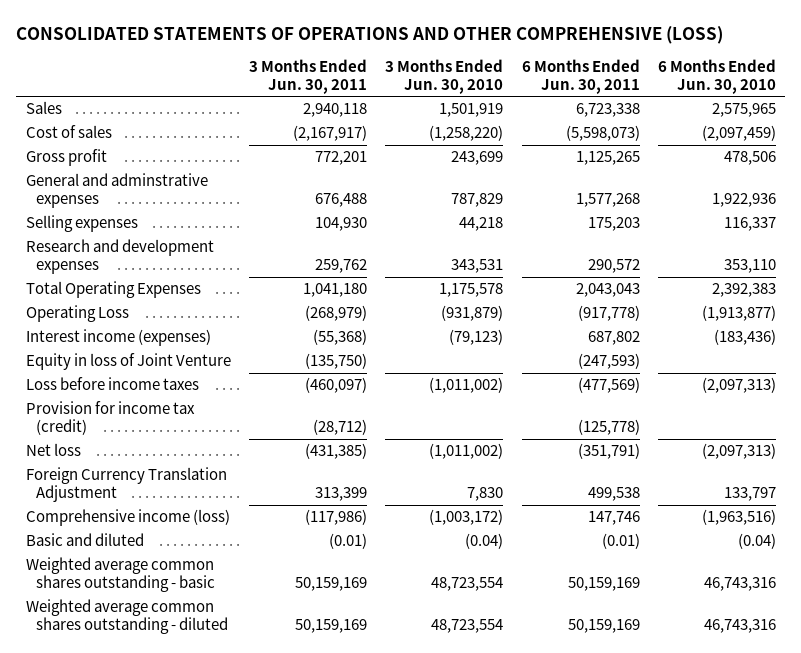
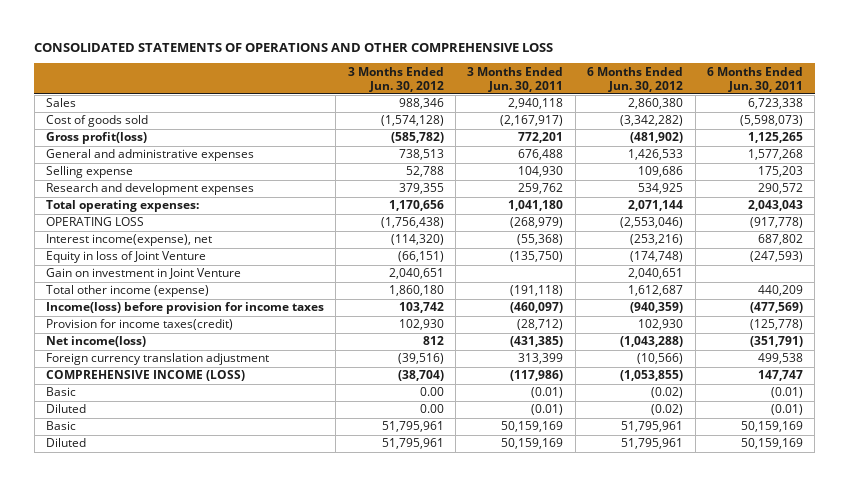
- CONSOLIDATED STATEMENTS OF OPERATIONS AND OTHER COMPREHENSIVE (LOSS)
+ CONSOLIDATED STATEMENTS OF OPERATIONS AND OTHER COMPREHENSIVE LOSS
- | 3 Months Ended Jun. 30, 2011 | 3 Months Ended Jun. 30, 2010 | 6 Months Ended Jun. 30, 2011 | 6 Months Ended Jun. 30, 2010
+ | 3 Months Ended Jun. 30, 2012 | 3 Months Ended Jun. 30, 2011 | 6 Months Ended Jun. 30, 2012 | 6 Months Ended Jun. 30, 2011
- Cost of sales | (2,167,917) | (1,258,220) | (5,598,073) | (2,097,459)
- Gross profit | 772,201 | 243,699 | 1,125,265 | 478,506
- General and adminstrative expenses | 676,488 | 787,829 | 1,577,268 | 1,922,936
- Selling expenses | 104,930 | 44,218 | 175,203 | 116,337
+ Cost of goods sold | (1,574,128) | (2,167,917) | (3,342,282) | (5,598,073)
+ Gross profit(loss) | (585,782) | 772,201 | (481,902) | 1,125,265
+ General and administrative expenses | 738,513 | 676,488 | 1,426,533 | 1,577,268
+ Selling expense | 52,788 | 104,930 | 109,686 | 175,203
- Total Operating Expenses | 1,041,180 | 1,175,578 | 2,043,043 | 2,392,383
- Operating Loss | (268,979) | (931,879) | (917,778) | (1,913,877)
- Interest income (expenses) | (55,368) | (79,123) | 687,802 | (183,436)
+ Total operating expenses: | 1,170,656 | 1,041,180 | 2,071,144 | 2,043,043
+ OPERATING LOSS | (1,756,438) | (268,979) | (2,553,046) | (917,778)
+ Interest income(expense), net | (114,320) | (55,368) | (253,216) | 687,802
- Loss before income taxes | (460,097) | (1,011,002) | (477,569) | (2,097,313)
- Provision for income tax (credit) | (28,712) | | (125,778) |
- Net loss | (431,385) | (1,011,002) | (351,791) | (2,097,313)
- Foreign Currency Translation Adjustment | 313,399 | 7,830 | 499,538 | 133,797
- Comprehensive income (loss) | (117,986) | (1,003,172) | 147,746 | (1,963,516)
- Basic and diluted | (0.01) | (0.04) | (0.01) | (0.04)
- Weighted average common shares outstanding - basic | 50,159,169 | 48,723,554 | 50,159,169 | 46,743,316
- Weighted average common shares outstanding - diluted | 50,159,169 | 48,723,554 | 50,159,169 | 46,743,316
+ Gain on investment in Joint Venture | 2,040,651 | | 2,040,651 |
+ Total other income (expense) | 1,860,180 | (191,118) | 1,612,687 | 440,209
+ Income(loss) before provision for income taxes | 103,742 | (460,097) | (940,359) | (477,569)
+ Provision for income taxes(credit) | 102,930 | (28,712) | 102,930 | (125,778)
+ Net income(loss) | 812 | (431,385) | (1,043,288) | (351,791)
+ Foreign currency translation adjustment | (39,516) | 313,399 | (10,566) | 499,538
+ COMPREHENSIVE INCOME (LOSS) | (38,704) | (117,986) | (1,053,855) | 147,747
+ Basic | 0.00 | (0.01) | (0.02) | (0.01)
+ Diluted | 0.00 | (0.01) | (0.02) | (0.01)
+ Basic | 51,795,961 | 50,159,169 | 51,795,961 | 50,159,169
+ Diluted | 51,795,961 | 50,159,169 | 51,795,961 | 50,159,169

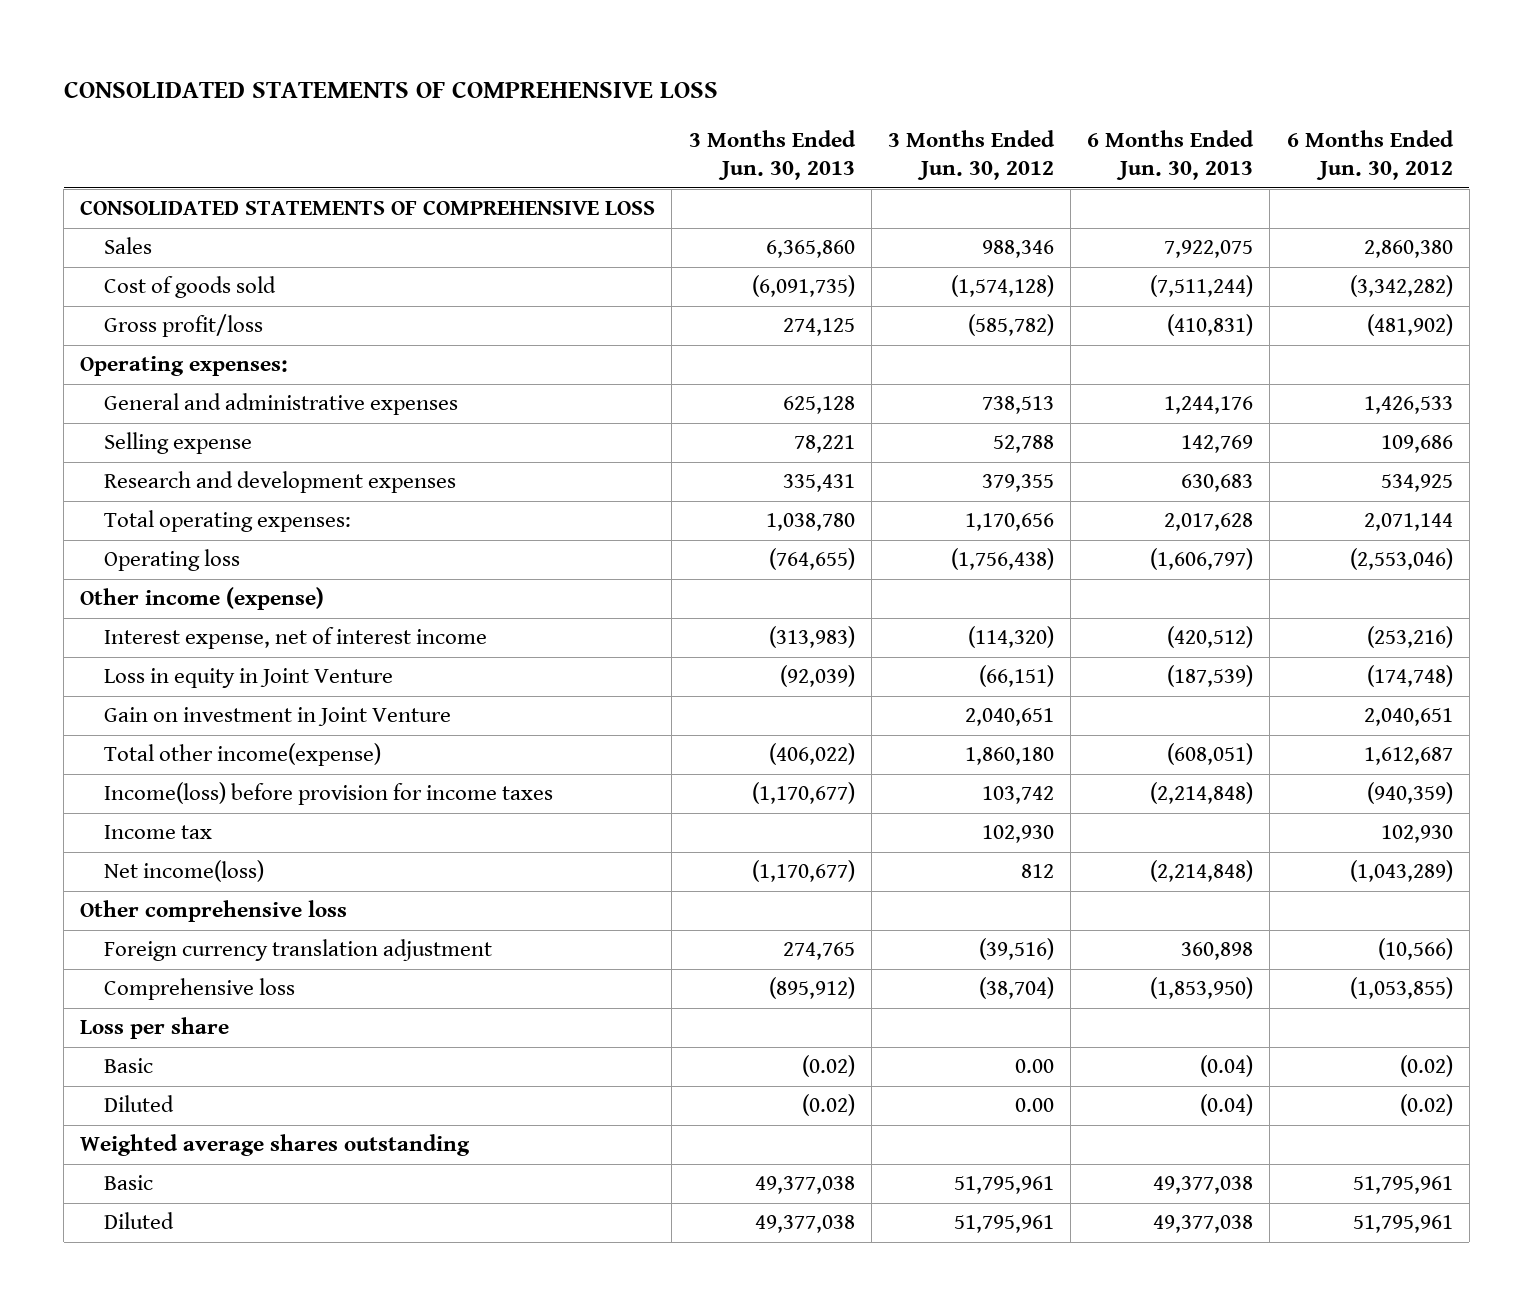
- CONSOLIDATED STATEMENTS OF OPERATIONS AND OTHER COMPREHENSIVE LOSS
+ CONSOLIDATED STATEMENTS OF COMPREHENSIVE LOSS
- | 3 Months Ended Jun. 30, 2012 | 3 Months Ended Jun. 30, 2011 | 6 Months Ended Jun. 30, 2012 | 6 Months Ended Jun. 30, 2011
+ | 3 Months Ended Jun. 30, 2013 | 3 Months Ended Jun. 30, 2012 | 6 Months Ended Jun. 30, 2013 | 6 Months Ended Jun. 30, 2012
+ CONSOLIDATED STATEMENTS OF COMPREHENSIVE LOSS
- Gross profit(loss) | (585,782) | 772,201 | (481,902) | 1,125,265
+ Gross profit/loss | 274,125 | (585,782) | (410,831) | (481,902)
+ Operating expenses:
- OPERATING LOSS | (1,756,438) | (268,979) | (2,553,046) | (917,778)
- Interest income(expense), net | (114,320) | (55,368) | (253,216) | 687,802
- Equity in loss of Joint Venture | (66,151) | (135,750) | (174,748) | (247,593)
+ Operating loss | (764,655) | (1,756,438) | (1,606,797) | (2,553,046)
+ Other income (expense)
+ Interest expense, net of interest income | (313,983) | (114,320) | (420,512) | (253,216)
+ Loss in equity in Joint Venture | (92,039) | (66,151) | (187,539) | (174,748)
- Total other income (expense) | 1,860,180 | (191,118) | 1,612,687 | 440,209
+ Total other income(expense) | (406,022) | 1,860,180 | (608,051) | 1,612,687
- Provision for income taxes(credit) | 102,930 | (28,712) | 102,930 | (125,778)
- Net income(loss) | 812 | (431,385) | (1,043,288) | (351,791)
+ Income tax | | 102,930 | | 102,930
+ Net income(loss) | (1,170,677) | 812 | (2,214,848) | (1,043,289)
+ Other comprehensive loss
- COMPREHENSIVE INCOME (LOSS) | (38,704) | (117,986) | (1,053,855) | 147,747
+ Comprehensive loss | (895,912) | (38,704) | (1,853,950) | (1,053,855)
+ Loss per share
+ Weighted average shares outstanding

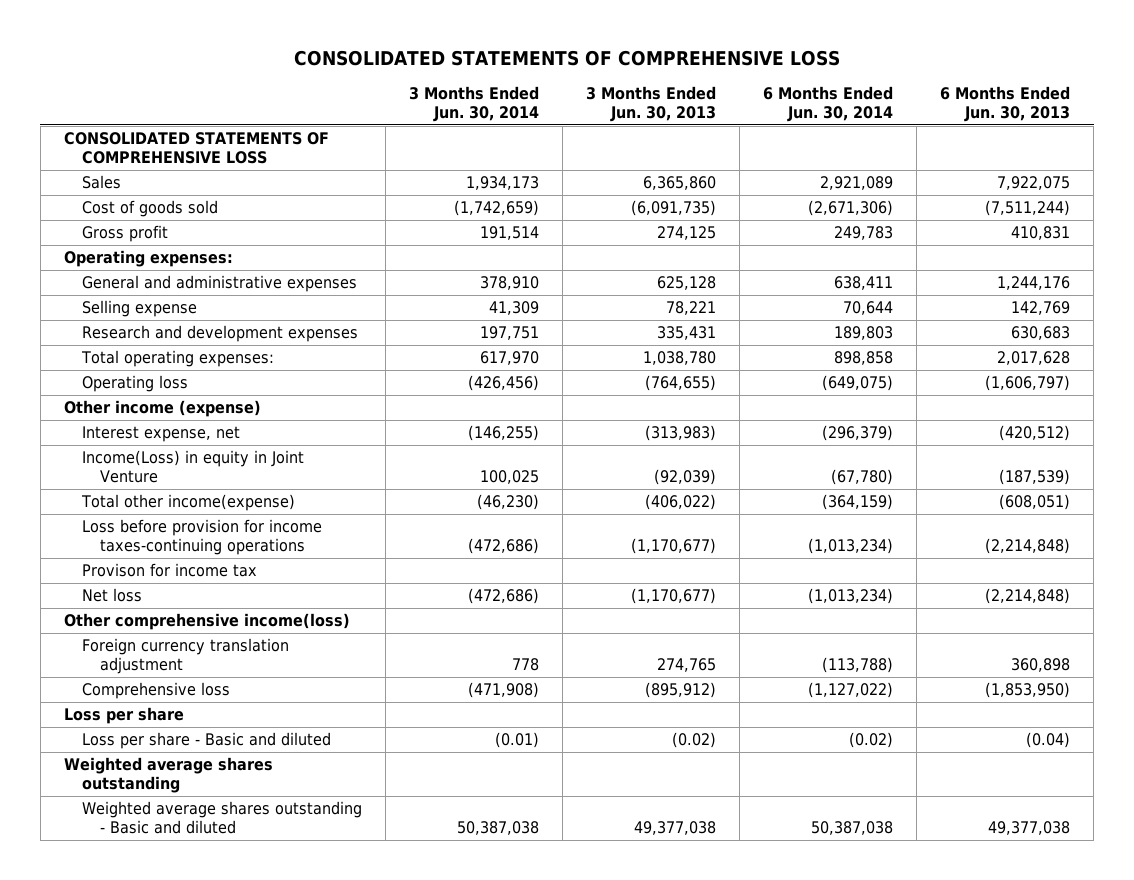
- | 3 Months Ended Jun. 30, 2013 | 3 Months Ended Jun. 30, 2012 | 6 Months Ended Jun. 30, 2013 | 6 Months Ended Jun. 30, 2012
+ | 3 Months Ended Jun. 30, 2014 | 3 Months Ended Jun. 30, 2013 | 6 Months Ended Jun. 30, 2014 | 6 Months Ended Jun. 30, 2013
- Gross profit/loss | 274,125 | (585,782) | (410,831) | (481,902)
+ Gross profit | 191,514 | 274,125 | 249,783 | 410,831
- Interest expense, net of interest income | (313,983) | (114,320) | (420,512) | (253,216)
- Loss in equity in Joint Venture | (92,039) | (66,151) | (187,539) | (174,748)
- Gain on investment in Joint Venture | | 2,040,651 | | 2,040,651
+ Interest expense, net | (146,255) | (313,983) | (296,379) | (420,512)
+ Income(Loss) in equity in Joint Venture | 100,025 | (92,039) | (67,780) | (187,539)
- Income(loss) before provision for income taxes | (1,170,677) | 103,742 | (2,214,848) | (940,359)
- Income tax | | 102,930 | | 102,930
- Net income(loss) | (1,170,677) | 812 | (2,214,848) | (1,043,289)
- Other comprehensive loss
+ Loss before provision for income taxes-continuing operations | (472,686) | (1,170,677) | (1,013,234) | (2,214,848)
+ Provison for income tax
+ Net loss | (472,686) | (1,170,677) | (1,013,234) | (2,214,848)
+ Other comprehensive income(loss)
- Basic | (0.02) | 0.00 | (0.04) | (0.02)
- Diluted | (0.02) | 0.00 | (0.04) | (0.02)
+ Loss per share - Basic and diluted | (0.01) | (0.02) | (0.02) | (0.04)
- Basic | 49,377,038 | 51,795,961 | 49,377,038 | 51,795,961
- Diluted | 49,377,038 | 51,795,961 | 49,377,038 | 51,795,961
+ Weighted average shares outstanding - Basic and diluted | 50,387,038 | 49,377,038 | 50,387,038 | 49,377,038

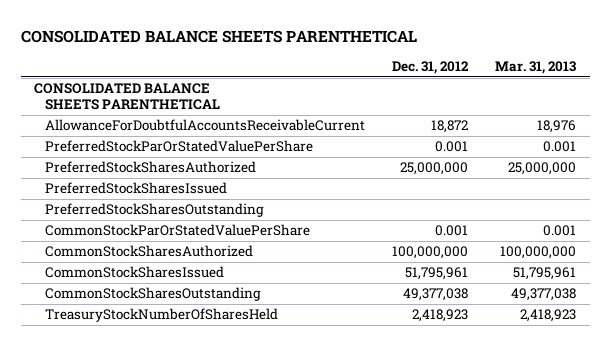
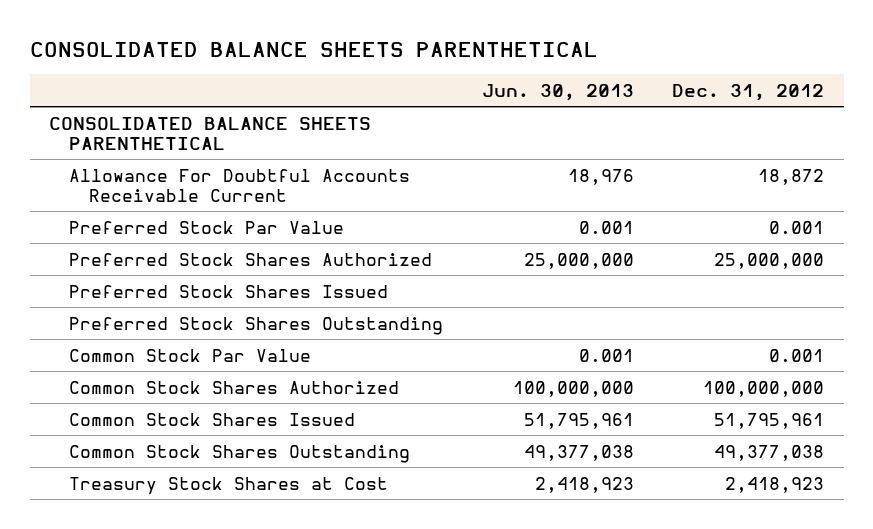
- | Dec. 31, 2012 | Mar. 31, 2013
+ | Jun. 30, 2013 | Dec. 31, 2012
- AllowanceForDoubtfulAccountsReceivableCurrent | 18,872 | 18,976
- PreferredStockParOrStatedValuePerShare | 0.001 | 0.001
- PreferredStockSharesAuthorized | 25,000,000 | 25,000,000
- PreferredStockSharesIssued
- PreferredStockSharesOutstanding
- CommonStockParOrStatedValuePerShare | 0.001 | 0.001
- CommonStockSharesAuthorized | 100,000,000 | 100,000,000
- CommonStockSharesIssued | 51,795,961 | 51,795,961
- CommonStockSharesOutstanding | 49,377,038 | 49,377,038
- TreasuryStockNumberOfSharesHeld | 2,418,923 | 2,418,923
+ Allowance For Doubtful Accounts Receivable Current | 18,976 | 18,872
+ Preferred Stock Par Value | 0.001 | 0.001
+ Preferred Stock Shares Authorized | 25,000,000 | 25,000,000
+ Preferred Stock Shares Issued
+ Preferred Stock Shares Outstanding
+ Common Stock Par Value | 0.001 | 0.001
+ Common Stock Shares Authorized | 100,000,000 | 100,000,000
+ Common Stock Shares Issued | 51,795,961 | 51,795,961
+ Common Stock Shares Outstanding | 49,377,038 | 49,377,038
+ Treasury Stock Shares at Cost | 2,418,923 | 2,418,923

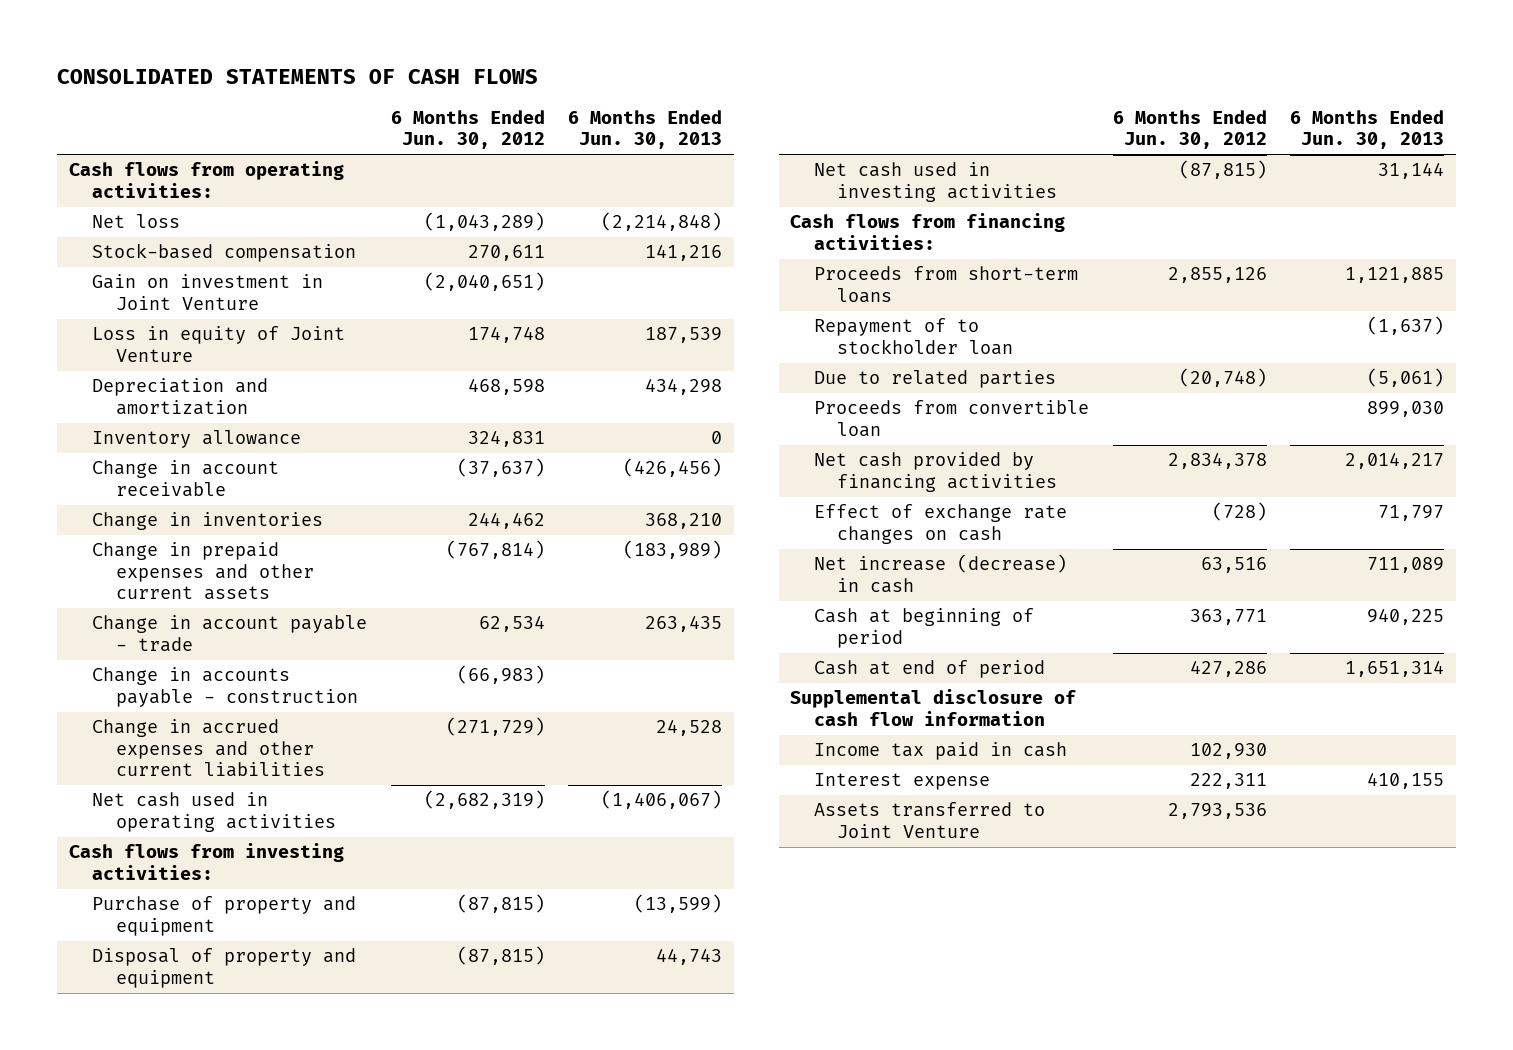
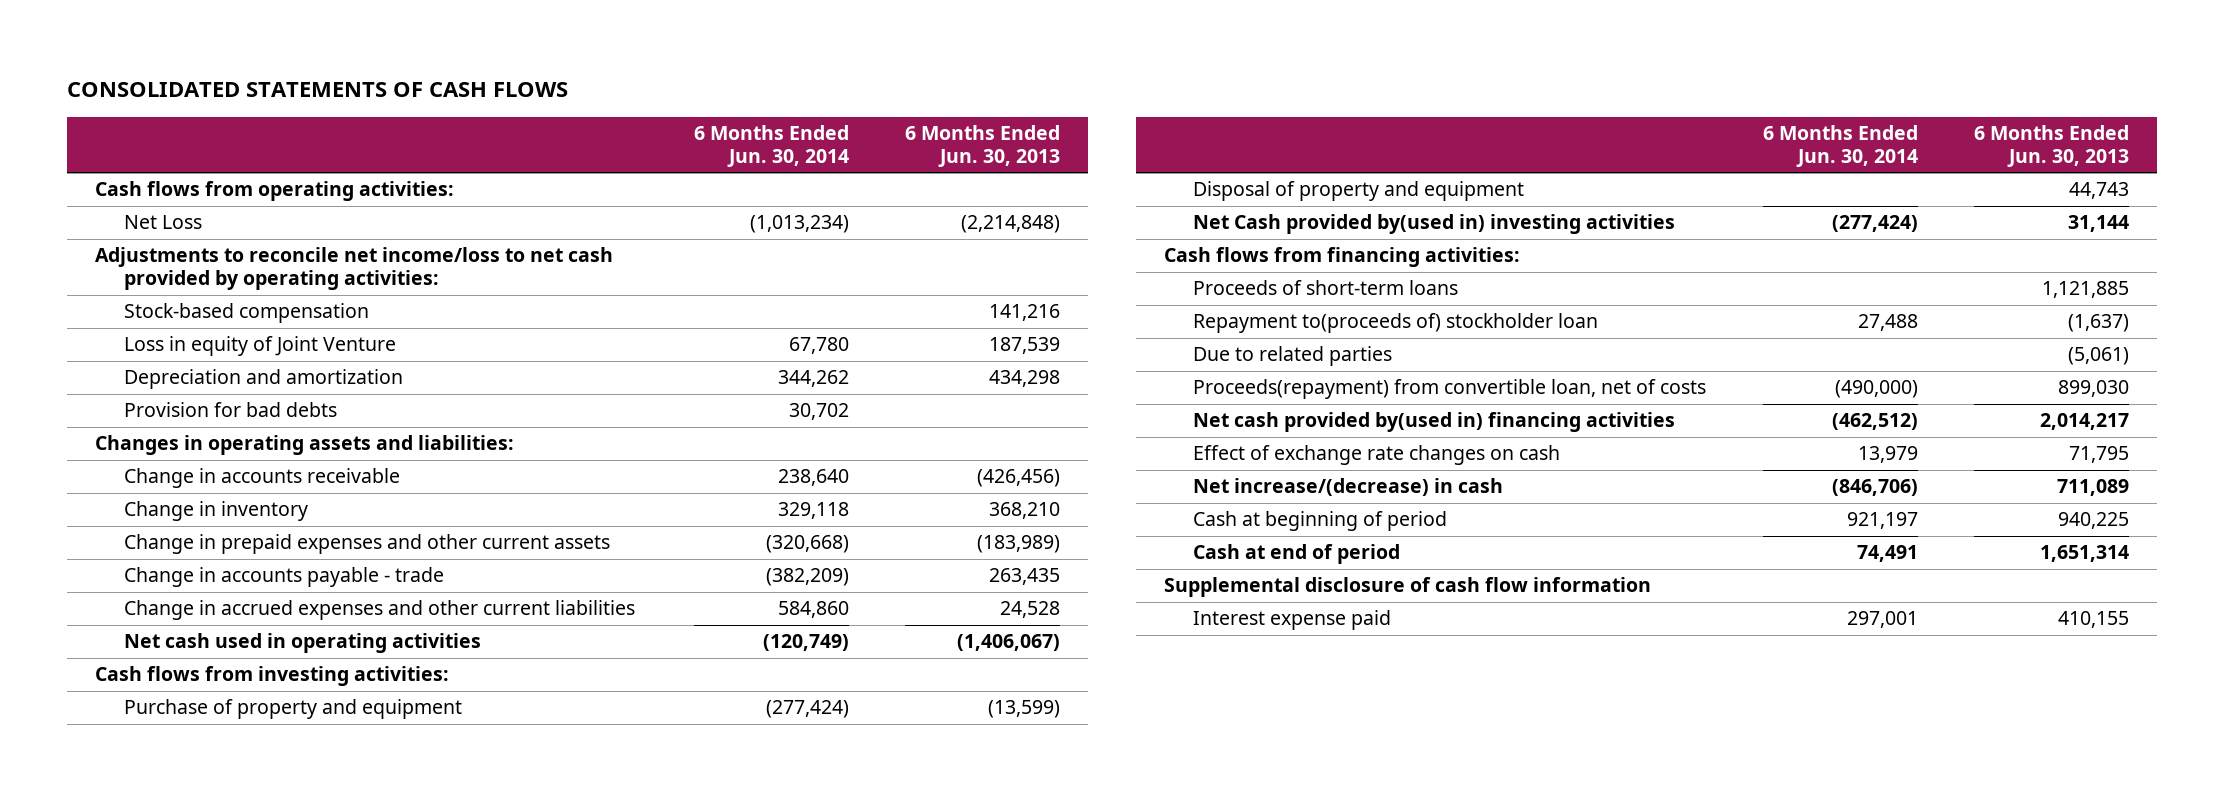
- | 6 Months Ended Jun. 30, 2012 | 6 Months Ended Jun. 30, 2013
+ | 6 Months Ended Jun. 30, 2014 | 6 Months Ended Jun. 30, 2013
- Net loss | (1,043,289) | (2,214,848)
+ Net Loss | (1,013,234) | (2,214,848)
+ Adjustments to reconcile net income/loss to net cash provided by operating activities:
- Gain on investment in Joint Venture | (2,040,651) |
- Inventory allowance | 324,831 | 0
- Change in account receivable | (37,637) | (426,456)
- Change in inventories | 244,462 | 368,210
+ Provision for bad debts | 30,702 |
+ Changes in operating assets and liabilities:
+ Change in accounts receivable | 238,640 | (426,456)
+ Change in inventory | 329,118 | 368,210
- Change in account payable - trade | 62,534 | 263,435
- Change in accounts payable - construction | (66,983) |
+ Change in accounts payable - trade | (382,209) | 263,435
- Net cash used in investing activities | (87,815) | 31,144
+ Net Cash provided by(used in) investing activities | (277,424) | 31,144
- Proceeds from short-term loans | 2,855,126 | 1,121,885
- Repayment of to stockholder loan | | (1,637)
+ Proceeds of short-term loans | | 1,121,885
+ Repayment to(proceeds of) stockholder loan | 27,488 | (1,637)
- Proceeds from convertible loan | | 899,030
- Net cash provided by financing activities | 2,834,378 | 2,014,217
- Effect of exchange rate changes on cash | (728) | 71,797
- Net increase (decrease) in cash | 63,516 | 711,089
+ Proceeds(repayment) from convertible loan, net of costs | (490,000) | 899,030
+ Net cash provided by(used in) financing activities | (462,512) | 2,014,217
+ Effect of exchange rate changes on cash | 13,979 | 71,795
+ Net increase/(decrease) in cash | (846,706) | 711,089
- Income tax paid in cash | 102,930 |
- Interest expense | 222,311 | 410,155
- Assets transferred to Joint Venture | 2,793,536 |
+ Interest expense paid | 297,001 | 410,155

